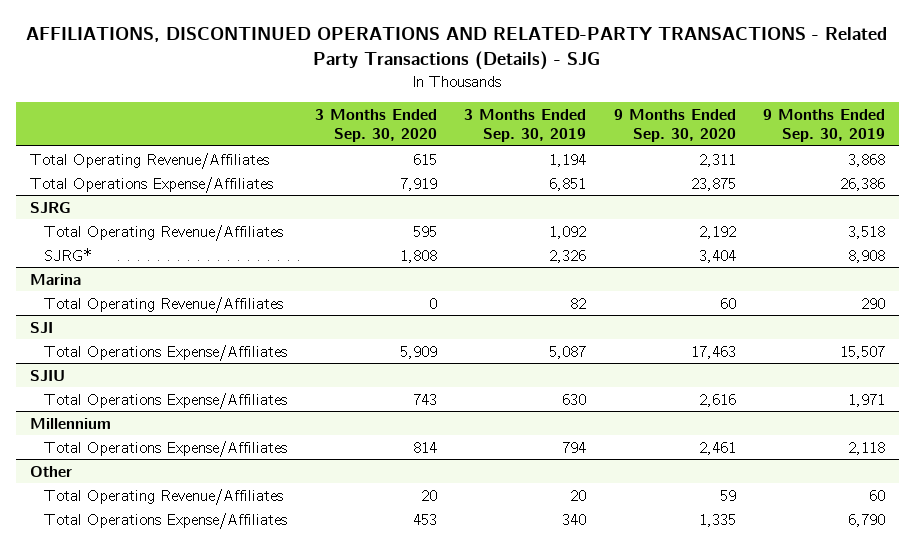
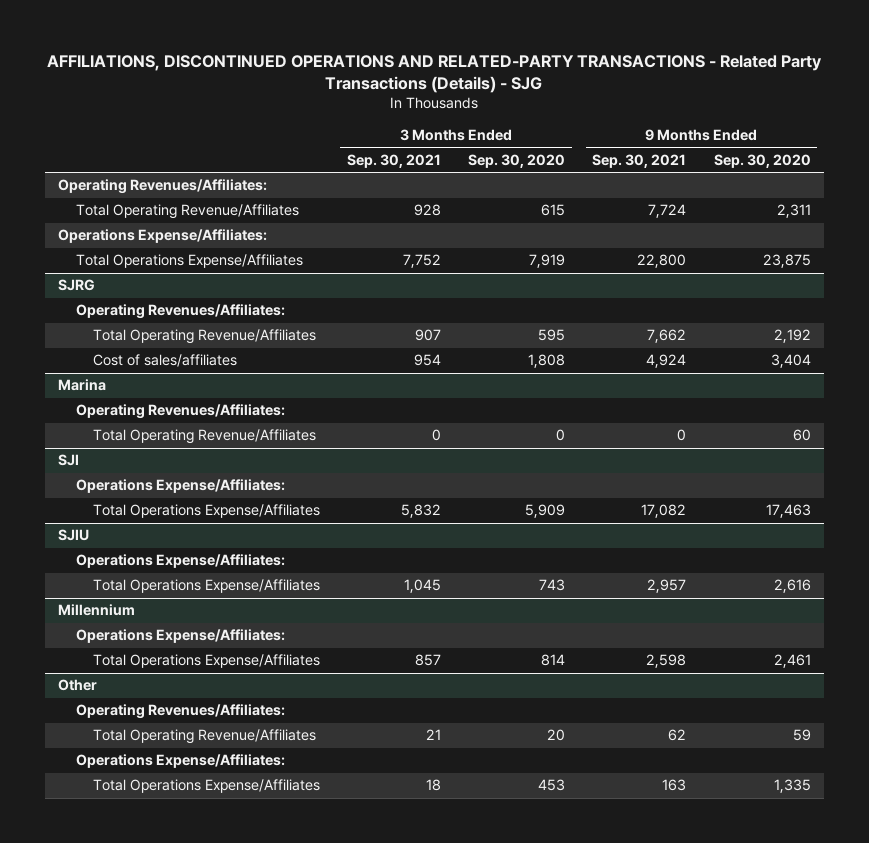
- | 3 Months Ended Sep. 30, 2020 | 3 Months Ended Sep. 30, 2019 | 9 Months Ended Sep. 30, 2020 | 9 Months Ended Sep. 30, 2019
+ | 3 Months Ended Sep. 30, 2021 | 3 Months Ended Sep. 30, 2020 | 9 Months Ended Sep. 30, 2021 | 9 Months Ended Sep. 30, 2020
+ Operating Revenues/Affiliates:
+ Operations Expense/Affiliates:
@ SJRG
+ Operating Revenues/Affiliates:
- SJRG* | 1,808 | 2,326 | 3,404 | 8,908
+ Cost of sales/affiliates | 954 | 1,808 | 4,924 | 3,404
@ Marina
+ Operating Revenues/Affiliates:
@ SJI
+ Operations Expense/Affiliates:
@ SJIU
+ Operations Expense/Affiliates:
@ Millennium
+ Operations Expense/Affiliates:
@ Other
+ Operating Revenues/Affiliates:
+ Operations Expense/Affiliates:

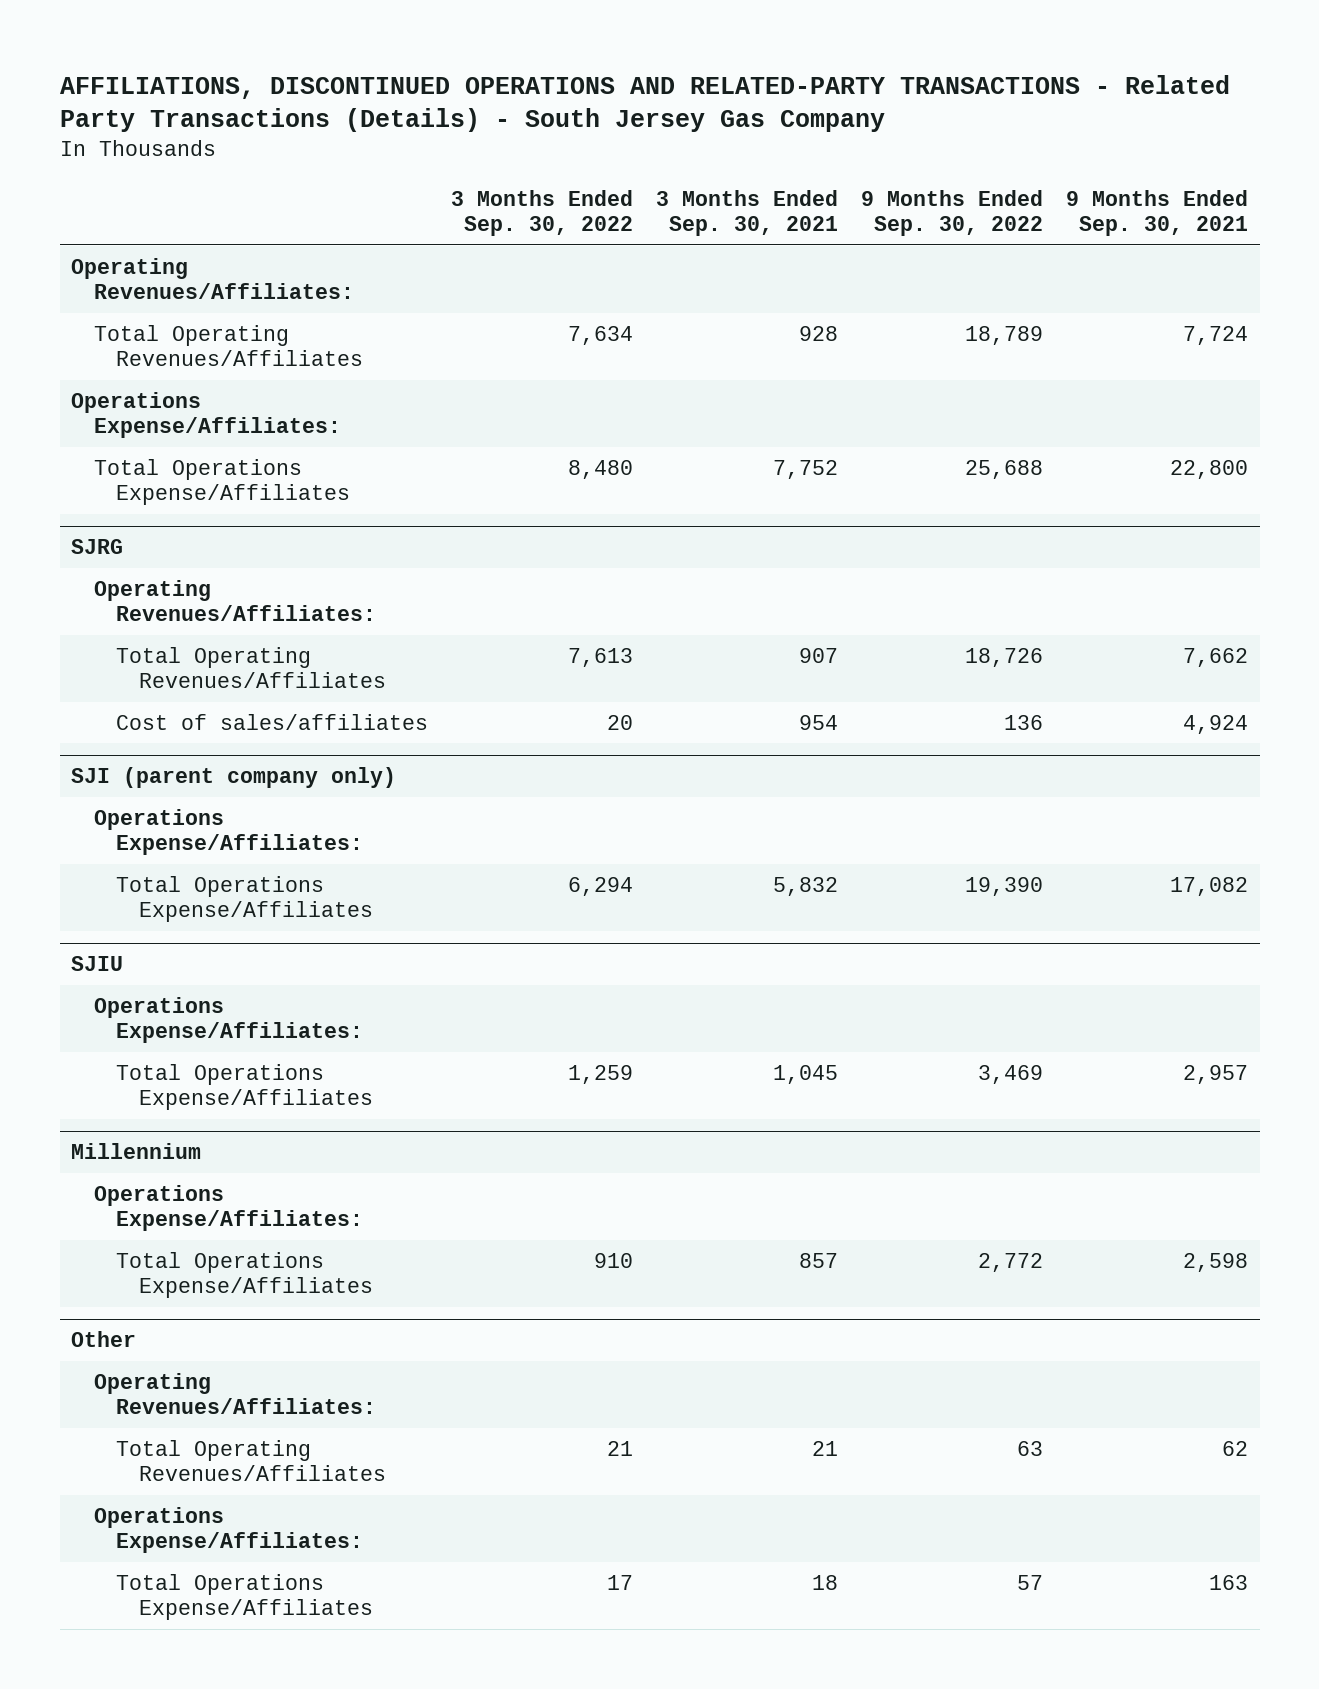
- AFFILIATIONS, DISCONTINUED OPERATIONS AND RELATED-PARTY TRANSACTIONS - Related Party Transactions (Details) - SJG
+ AFFILIATIONS, DISCONTINUED OPERATIONS AND RELATED-PARTY TRANSACTIONS - Related Party Transactions (Details) - South Jersey Gas Company
- | 3 Months Ended Sep. 30, 2021 | 3 Months Ended Sep. 30, 2020 | 9 Months Ended Sep. 30, 2021 | 9 Months Ended Sep. 30, 2020
+ | 3 Months Ended Sep. 30, 2022 | 3 Months Ended Sep. 30, 2021 | 9 Months Ended Sep. 30, 2022 | 9 Months Ended Sep. 30, 2021
- Total Operating Revenue/Affiliates | 928 | 615 | 7,724 | 2,311
+ Total Operating Revenues/Affiliates | 7,634 | 928 | 18,789 | 7,724
@ SJRG
- Total Operating Revenue/Affiliates | 907 | 595 | 7,662 | 2,192
+ Total Operating Revenues/Affiliates | 7,613 | 907 | 18,726 | 7,662
- Marina
- Operating Revenues/Affiliates:
- Total Operating Revenue/Affiliates | 0 | 0 | 0 | 60
- SJI
+ SJI (parent company only)
@ Other
- Total Operating Revenue/Affiliates | 21 | 20 | 62 | 59
+ Total Operating Revenues/Affiliates | 21 | 21 | 63 | 62

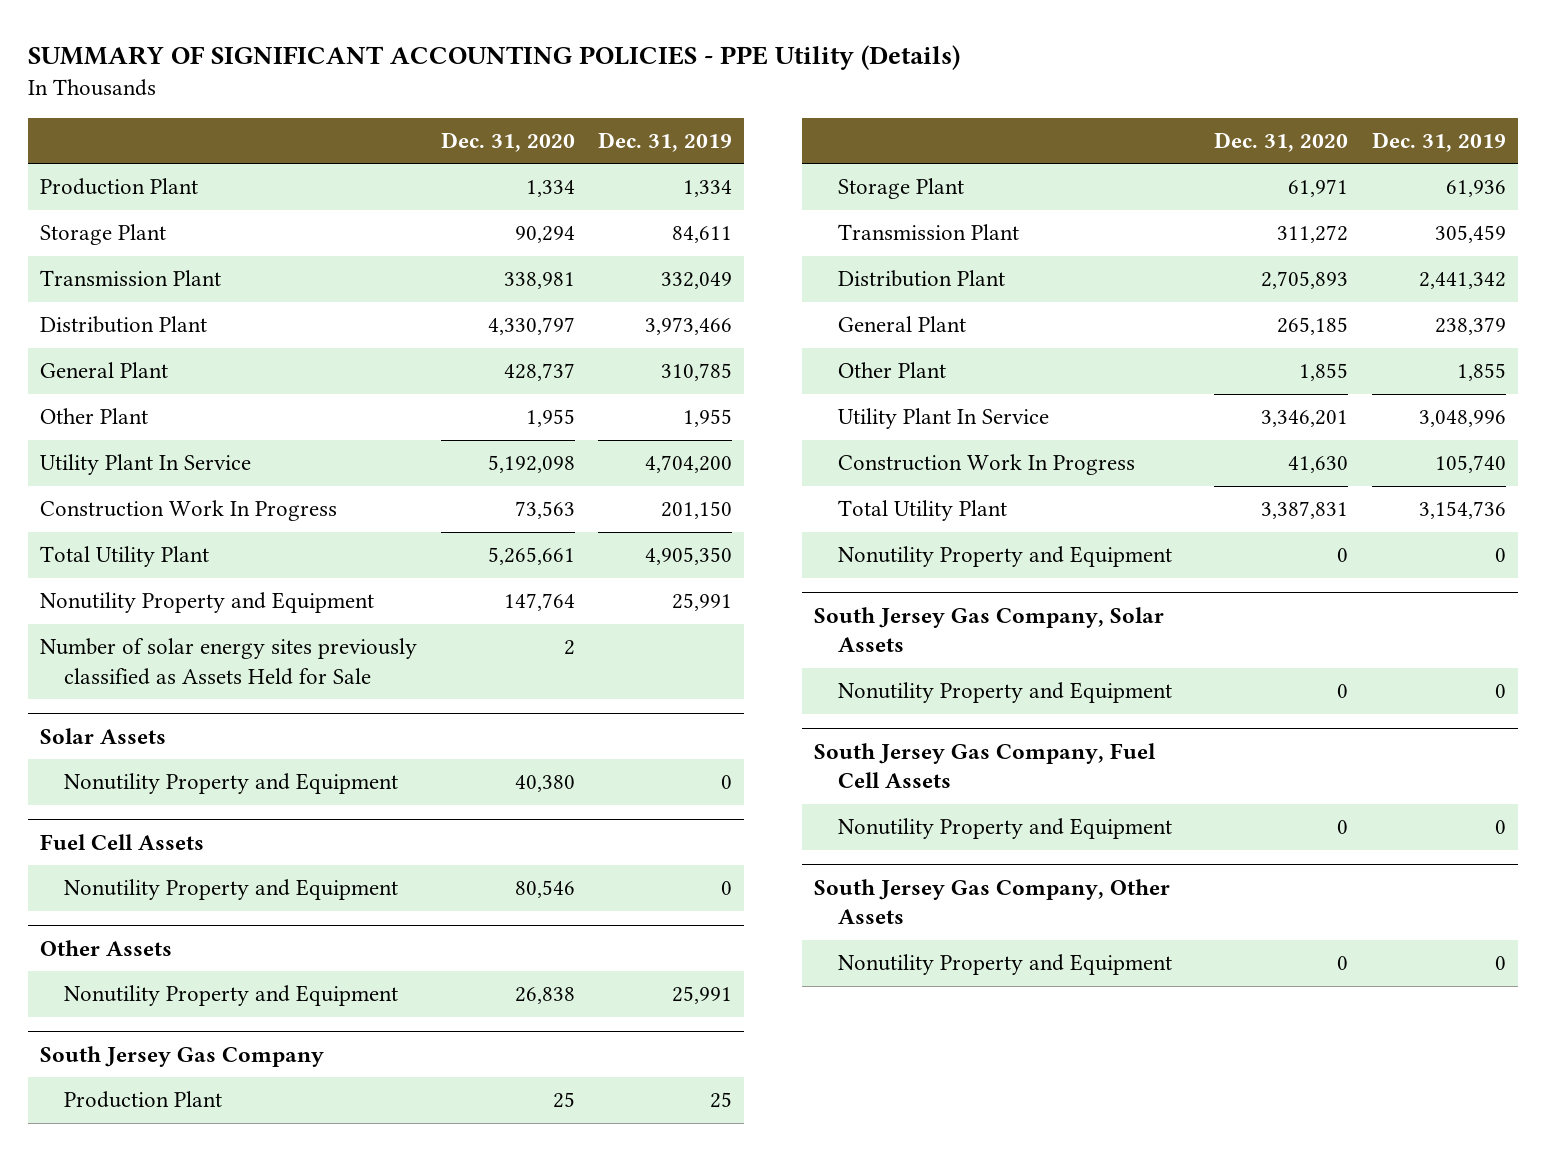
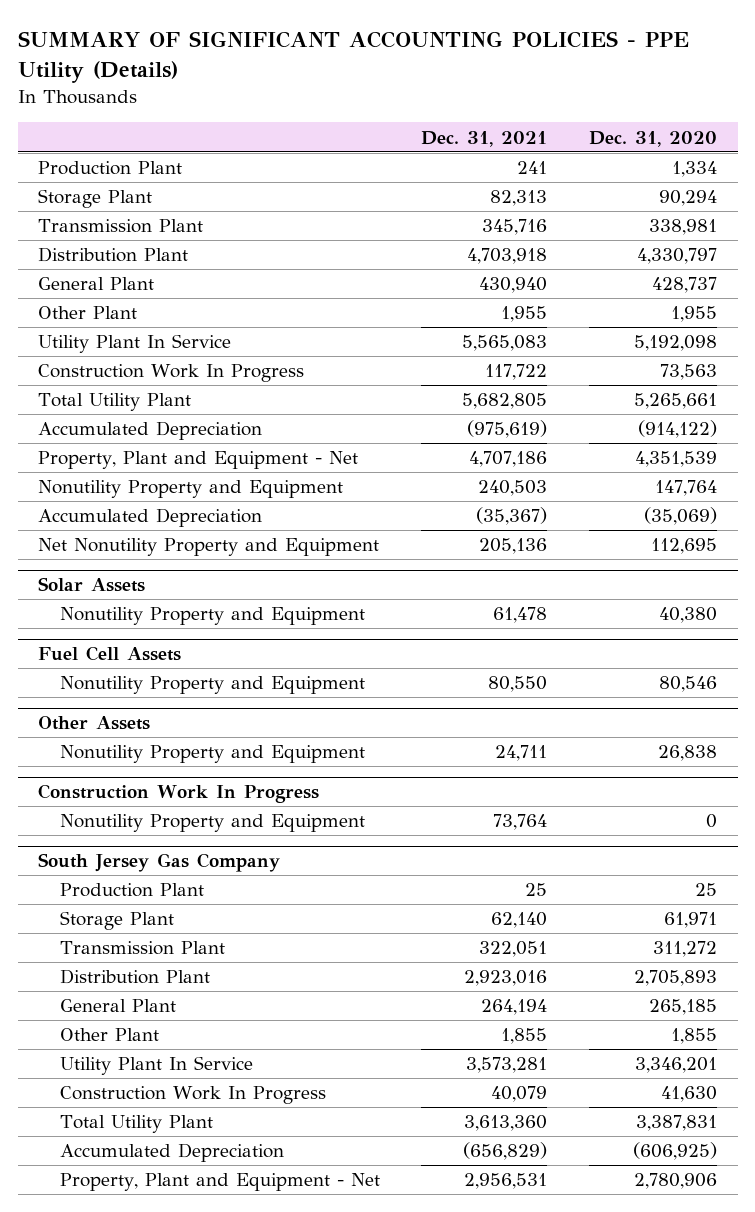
- | Dec. 31, 2020 | Dec. 31, 2019
+ | Dec. 31, 2021 | Dec. 31, 2020
+ Accumulated Depreciation | (975,619) | (914,122)
+ Property, Plant and Equipment - Net | 4,707,186 | 4,351,539
- Number of solar energy sites previously classified as Assets Held for Sale | 2 |
+ Accumulated Depreciation | (35,367) | (35,069)
+ Net Nonutility Property and Equipment | 205,136 | 112,695
+ Construction Work In Progress
+ Nonutility Property and Equipment | 73,764 | 0
@ South Jersey Gas Company
- Nonutility Property and Equipment | 0 | 0
- South Jersey Gas Company, Solar Assets
- Nonutility Property and Equipment | 0 | 0
- South Jersey Gas Company, Fuel Cell Assets
- Nonutility Property and Equipment | 0 | 0
- South Jersey Gas Company, Other Assets
- Nonutility Property and Equipment | 0 | 0
@ South Jersey Gas Company
+ Accumulated Depreciation | (656,829) | (606,925)
+ Property, Plant and Equipment - Net | 2,956,531 | 2,780,906

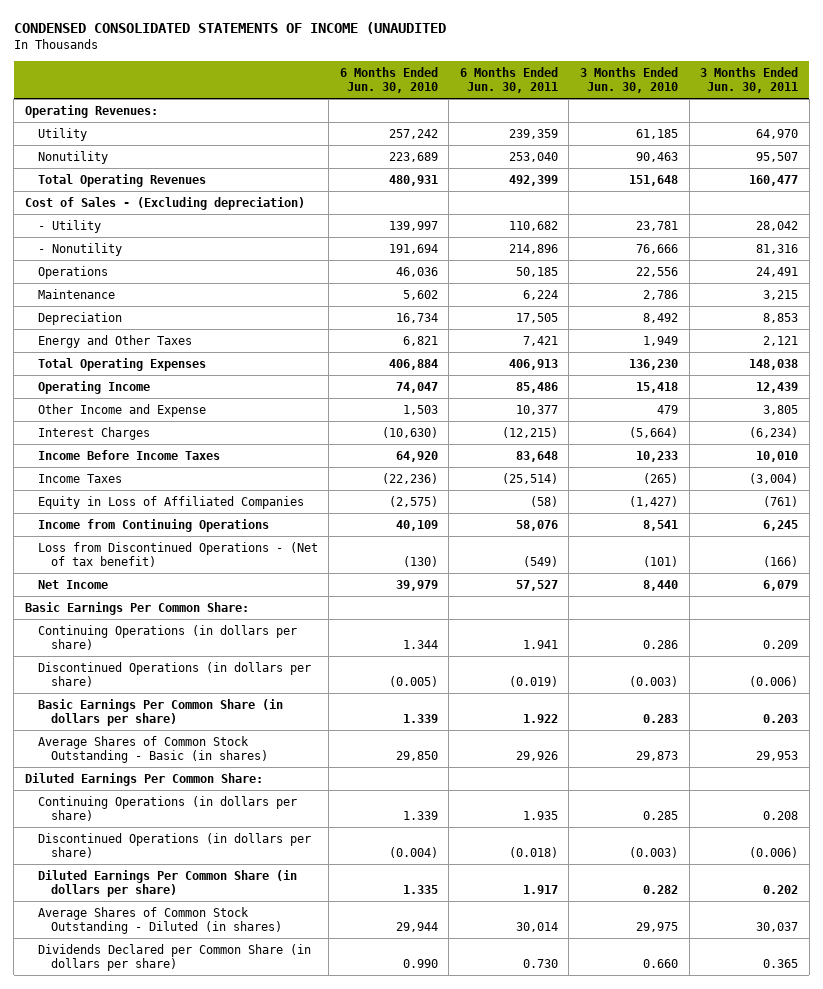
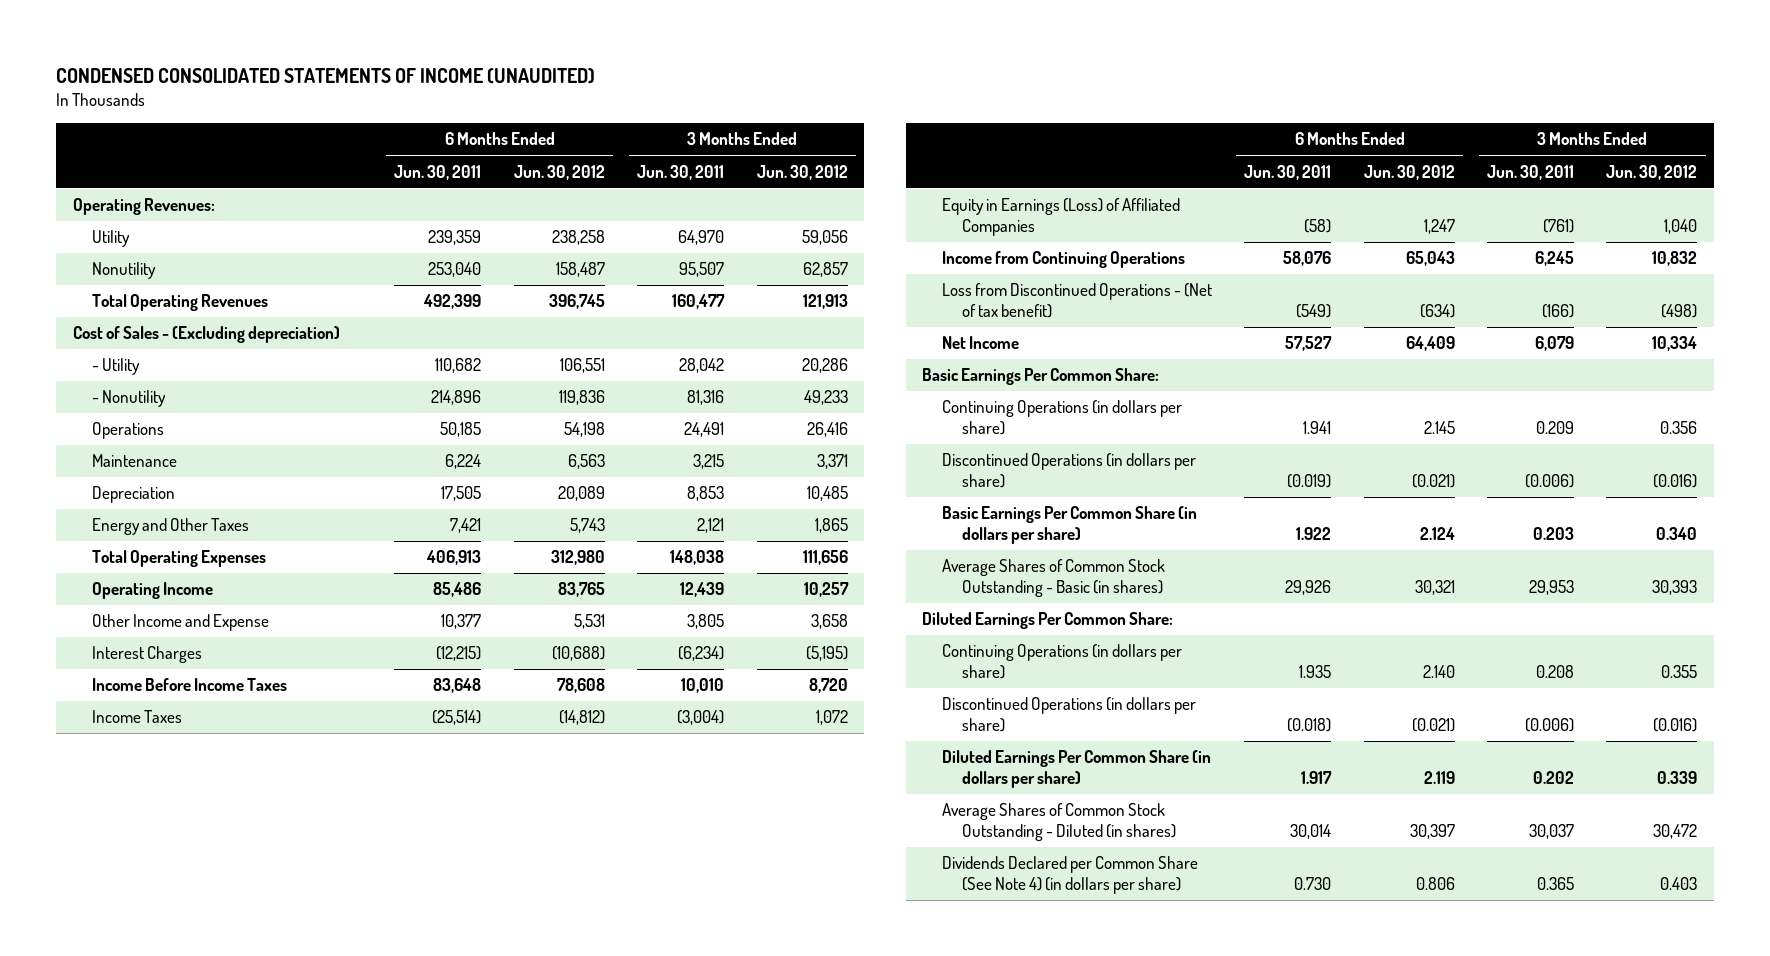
- CONDENSED CONSOLIDATED STATEMENTS OF INCOME (UNAUDITED
+ CONDENSED CONSOLIDATED STATEMENTS OF INCOME (UNAUDITED)
- | 6 Months Ended Jun. 30, 2010 | 6 Months Ended Jun. 30, 2011 | 3 Months Ended Jun. 30, 2010 | 3 Months Ended Jun. 30, 2011
+ | 6 Months Ended Jun. 30, 2011 | 6 Months Ended Jun. 30, 2012 | 3 Months Ended Jun. 30, 2011 | 3 Months Ended Jun. 30, 2012
- Equity in Loss of Affiliated Companies | (2,575) | (58) | (1,427) | (761)
+ Equity in Earnings (Loss) of Affiliated Companies | (58) | 1,247 | (761) | 1,040
- Dividends Declared per Common Share (in dollars per share) | 0.990 | 0.730 | 0.660 | 0.365
+ Dividends Declared per Common Share (See Note 4) (in dollars per share) | 0.730 | 0.806 | 0.365 | 0.403

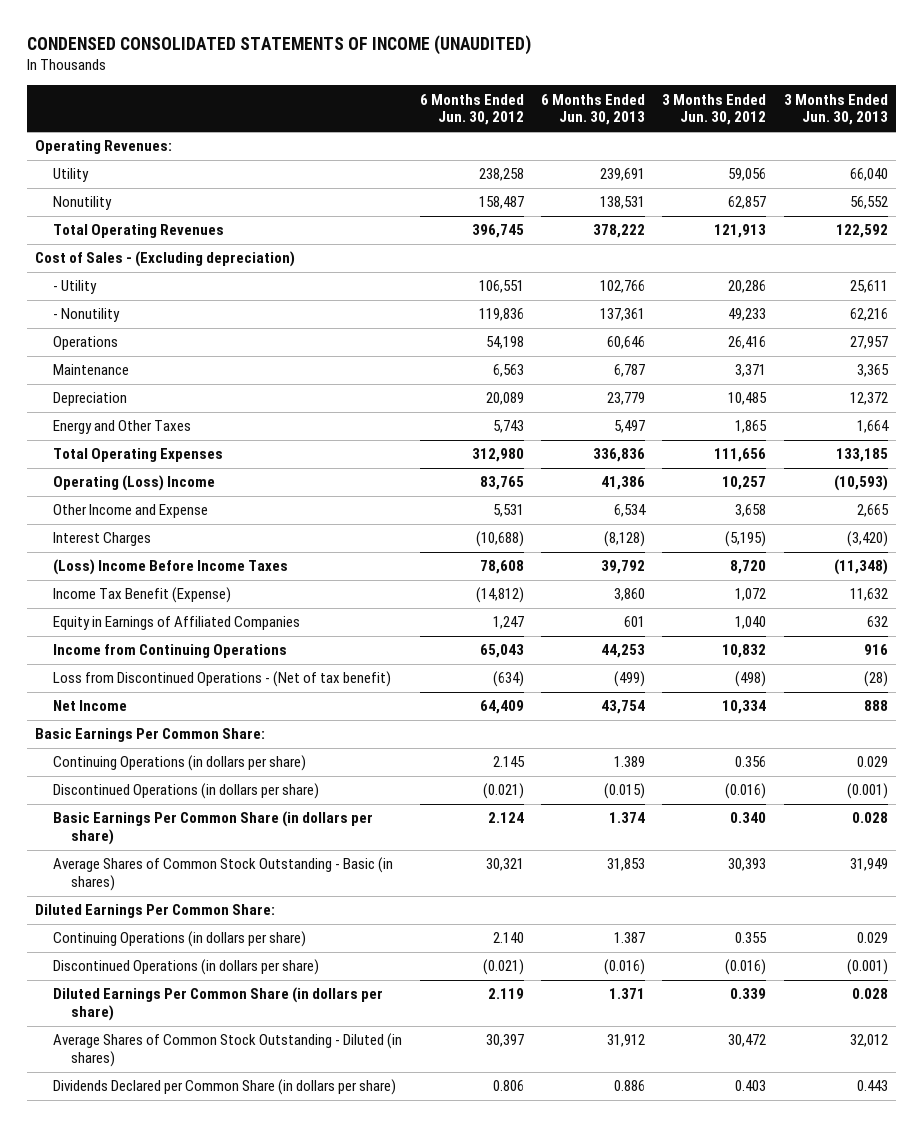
- | 6 Months Ended Jun. 30, 2011 | 6 Months Ended Jun. 30, 2012 | 3 Months Ended Jun. 30, 2011 | 3 Months Ended Jun. 30, 2012
+ | 6 Months Ended Jun. 30, 2012 | 6 Months Ended Jun. 30, 2013 | 3 Months Ended Jun. 30, 2012 | 3 Months Ended Jun. 30, 2013
- Operating Income | 85,486 | 83,765 | 12,439 | 10,257
+ Operating (Loss) Income | 83,765 | 41,386 | 10,257 | (10,593)
- Income Before Income Taxes | 83,648 | 78,608 | 10,010 | 8,720
- Income Taxes | (25,514) | (14,812) | (3,004) | 1,072
- Equity in Earnings (Loss) of Affiliated Companies | (58) | 1,247 | (761) | 1,040
+ (Loss) Income Before Income Taxes | 78,608 | 39,792 | 8,720 | (11,348)
+ Income Tax Benefit (Expense) | (14,812) | 3,860 | 1,072 | 11,632
+ Equity in Earnings of Affiliated Companies | 1,247 | 601 | 1,040 | 632
- Dividends Declared per Common Share (See Note 4) (in dollars per share) | 0.730 | 0.806 | 0.365 | 0.403
+ Dividends Declared per Common Share (in dollars per share) | 0.806 | 0.886 | 0.403 | 0.443

